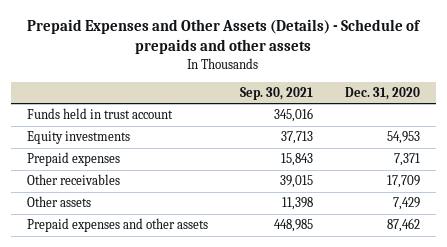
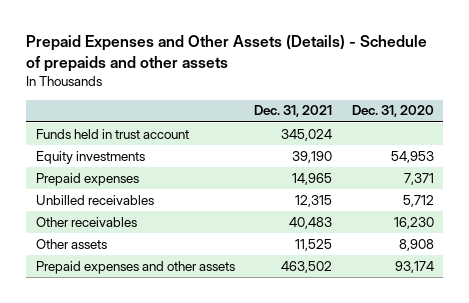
- | Sep. 30, 2021 | Dec. 31, 2020
+ | Dec. 31, 2021 | Dec. 31, 2020
- Other receivables | 39,015 | 17,709
- Other assets | 11,398 | 7,429
- Prepaid expenses and other assets | 448,985 | 87,462
+ Unbilled receivables | 12,315 | 5,712
+ Other receivables | 40,483 | 16,230
+ Other assets | 11,525 | 8,908
+ Prepaid expenses and other assets | 463,502 | 93,174

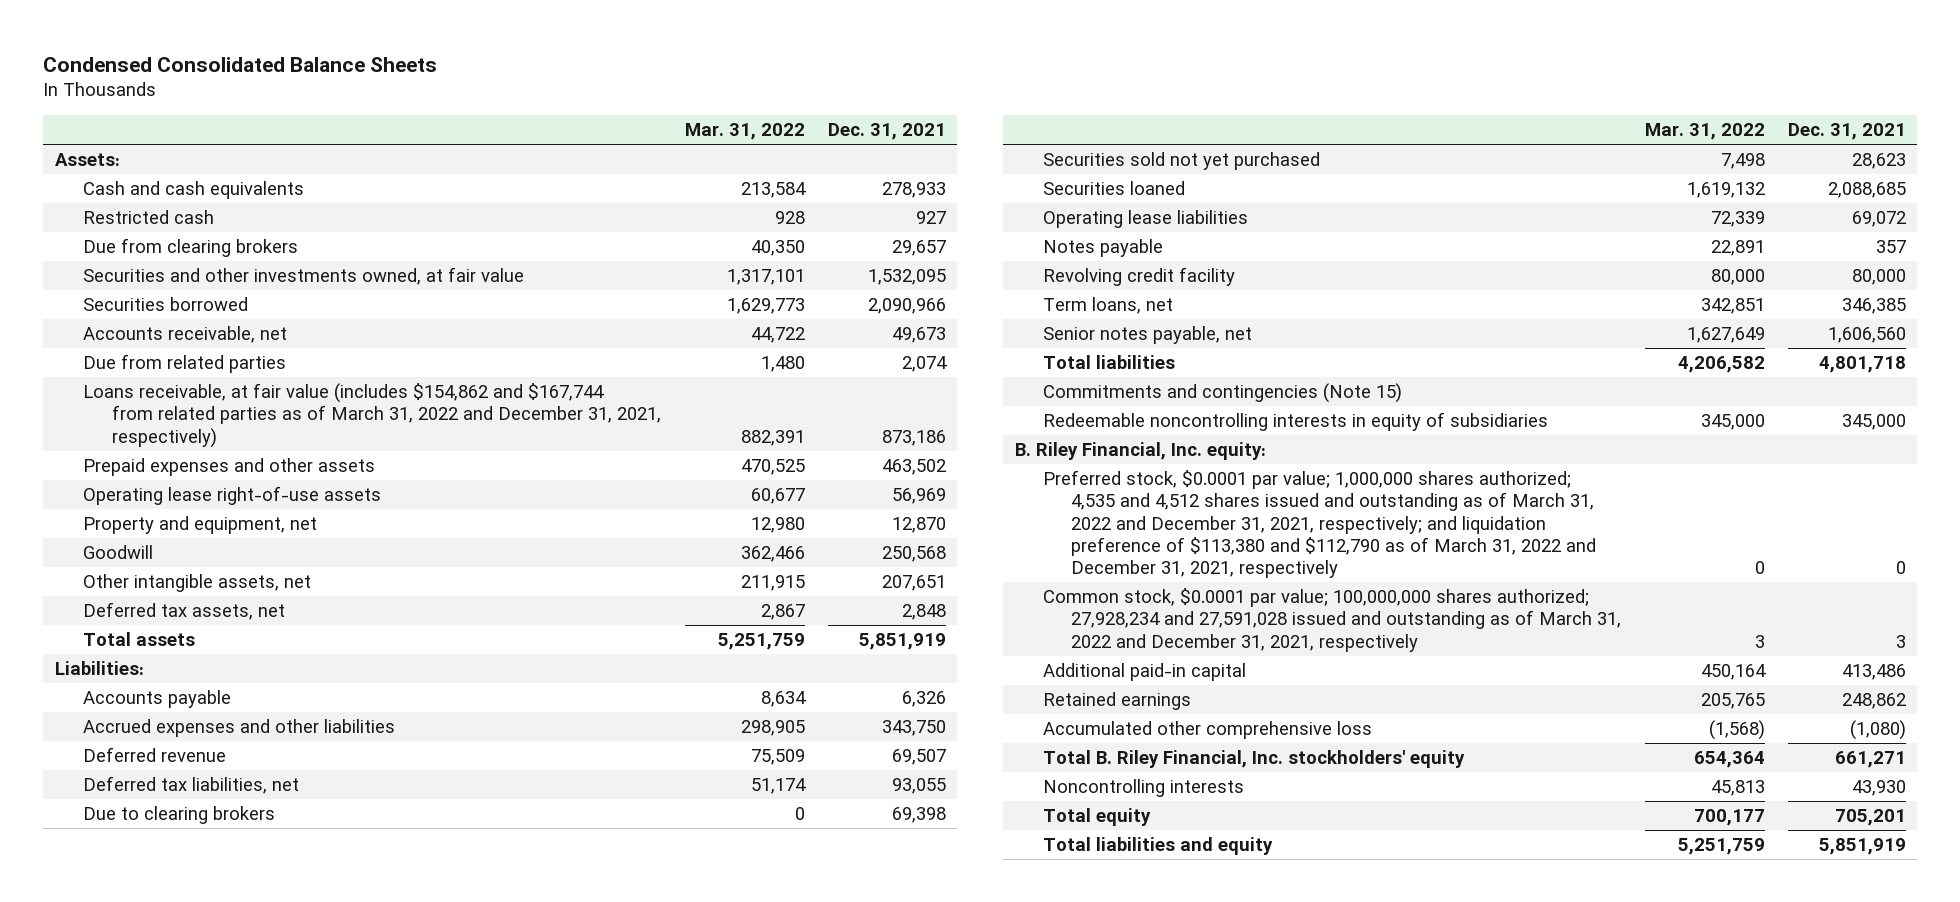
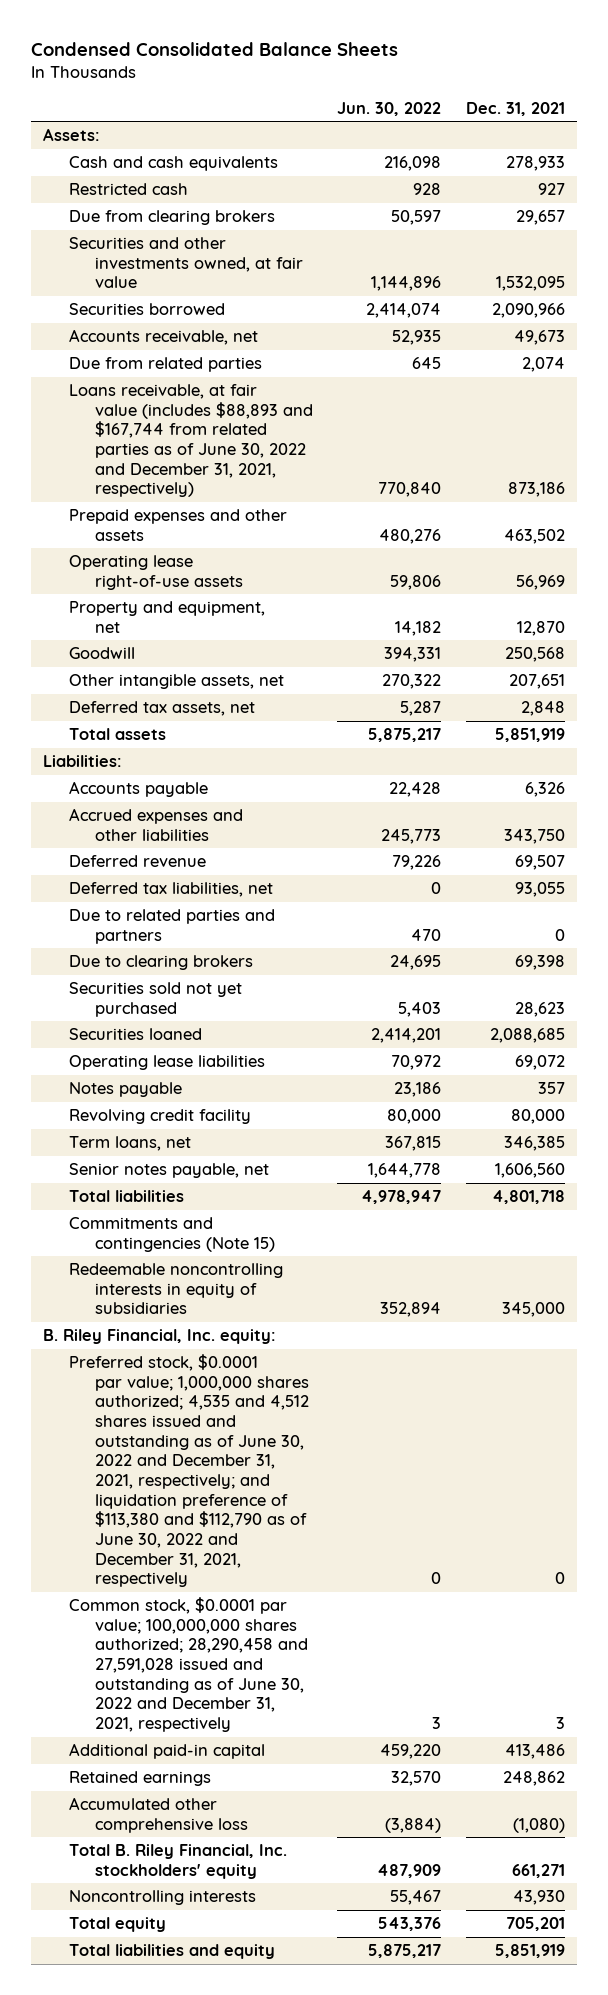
- | Mar. 31, 2022 | Dec. 31, 2021
+ | Jun. 30, 2022 | Dec. 31, 2021
- Loans receivable, at fair value (includes $154,862 and $167,744 from related parties as of March 31, 2022 and December 31, 2021, respectively) | 882,391 | 873,186
+ Loans receivable, at fair value (includes $88,893 and $167,744 from related parties as of June 30, 2022 and December 31, 2021, respectively) | 770,840 | 873,186
+ Due to related parties and partners | 470 | 0
- Preferred stock, $0.0001 par value; 1,000,000 shares authorized; 4,535 and 4,512 shares issued and outstanding as of March 31, 2022 and December 31, 2021, respectively; and liquidation preference of $113,380 and $112,790 as of March 31, 2022 and December 31, 2021, respectively | 0 | 0
- Common stock, $0.0001 par value; 100,000,000 shares authorized; 27,928,234 and 27,591,028 issued and outstanding as of March 31, 2022 and December 31, 2021, respectively | 3 | 3
+ Preferred stock, $0.0001 par value; 1,000,000 shares authorized; 4,535 and 4,512 shares issued and outstanding as of June 30, 2022 and December 31, 2021, respectively; and liquidation preference of $113,380 and $112,790 as of June 30, 2022 and December 31, 2021, respectively | 0 | 0
+ Common stock, $0.0001 par value; 100,000,000 shares authorized; 28,290,458 and 27,591,028 issued and outstanding as of June 30, 2022 and December 31, 2021, respectively | 3 | 3

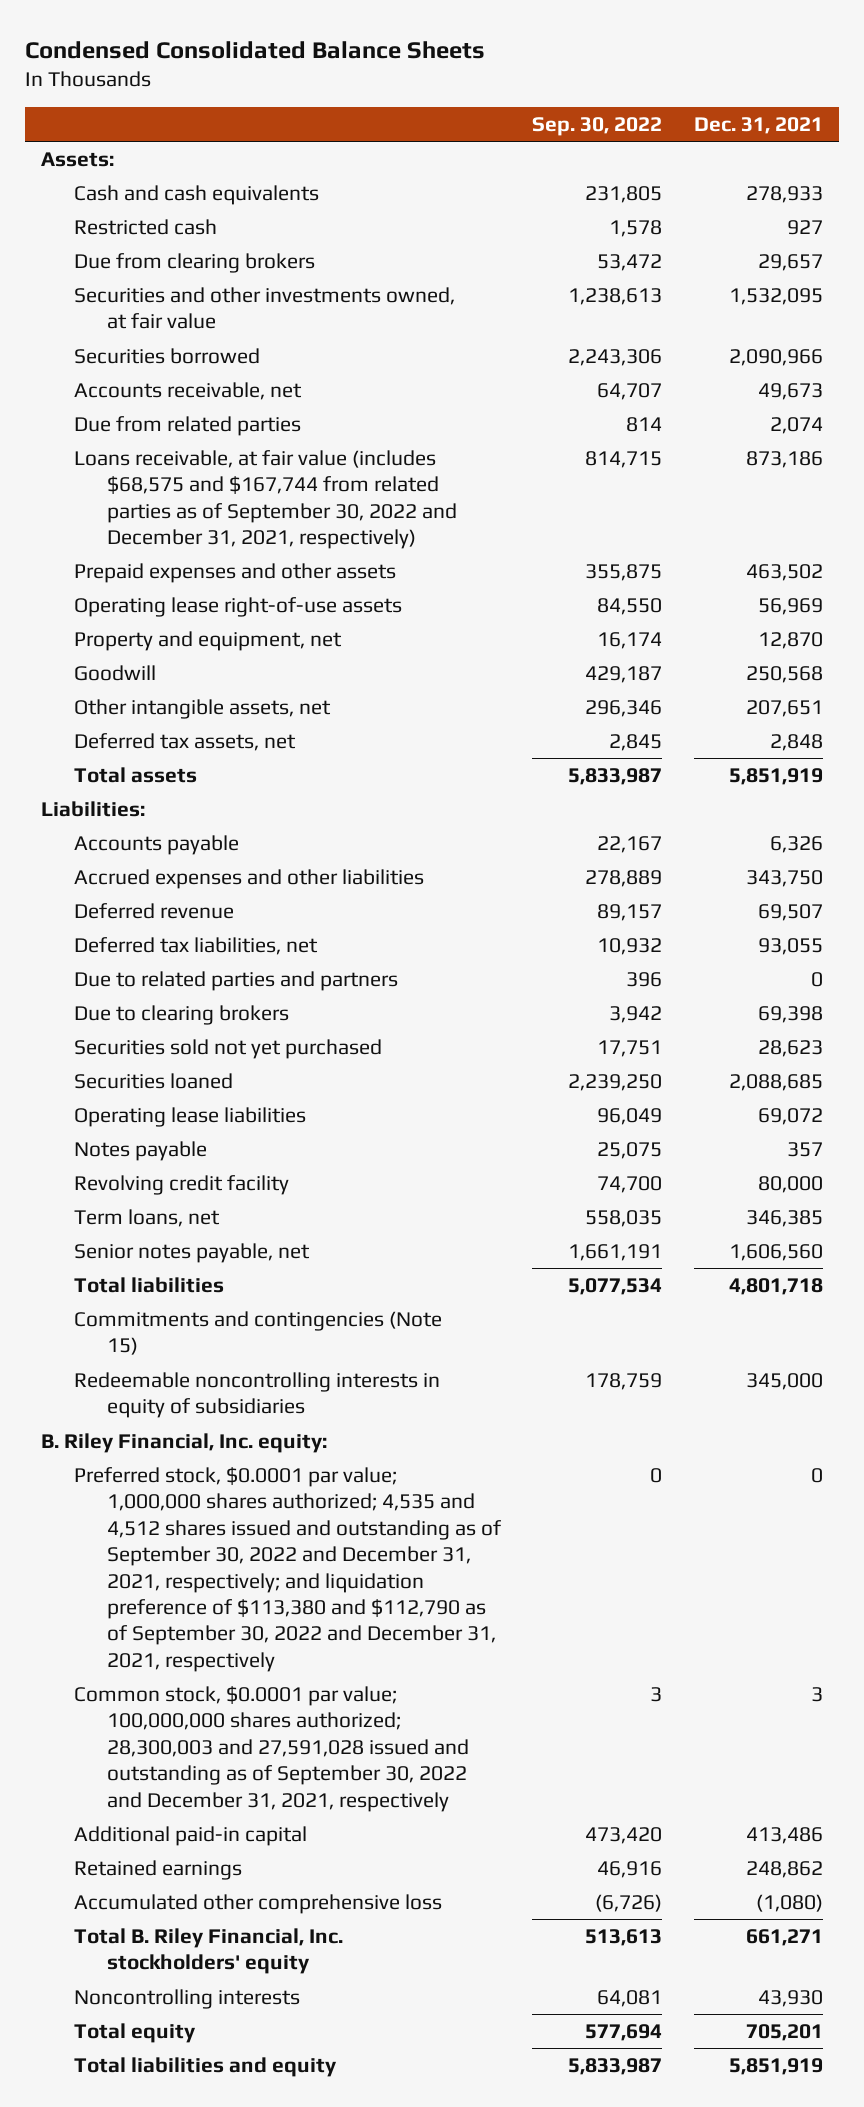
- | Jun. 30, 2022 | Dec. 31, 2021
+ | Sep. 30, 2022 | Dec. 31, 2021
- Loans receivable, at fair value (includes $88,893 and $167,744 from related parties as of June 30, 2022 and December 31, 2021, respectively) | 770,840 | 873,186
+ Loans receivable, at fair value (includes $68,575 and $167,744 from related parties as of September 30, 2022 and December 31, 2021, respectively) | 814,715 | 873,186
- Preferred stock, $0.0001 par value; 1,000,000 shares authorized; 4,535 and 4,512 shares issued and outstanding as of June 30, 2022 and December 31, 2021, respectively; and liquidation preference of $113,380 and $112,790 as of June 30, 2022 and December 31, 2021, respectively | 0 | 0
- Common stock, $0.0001 par value; 100,000,000 shares authorized; 28,290,458 and 27,591,028 issued and outstanding as of June 30, 2022 and December 31, 2021, respectively | 3 | 3
+ Preferred stock, $0.0001 par value; 1,000,000 shares authorized; 4,535 and 4,512 shares issued and outstanding as of September 30, 2022 and December 31, 2021, respectively; and liquidation preference of $113,380 and $112,790 as of September 30, 2022 and December 31, 2021, respectively | 0 | 0
+ Common stock, $0.0001 par value; 100,000,000 shares authorized; 28,300,003 and 27,591,028 issued and outstanding as of September 30, 2022 and December 31, 2021, respectively | 3 | 3

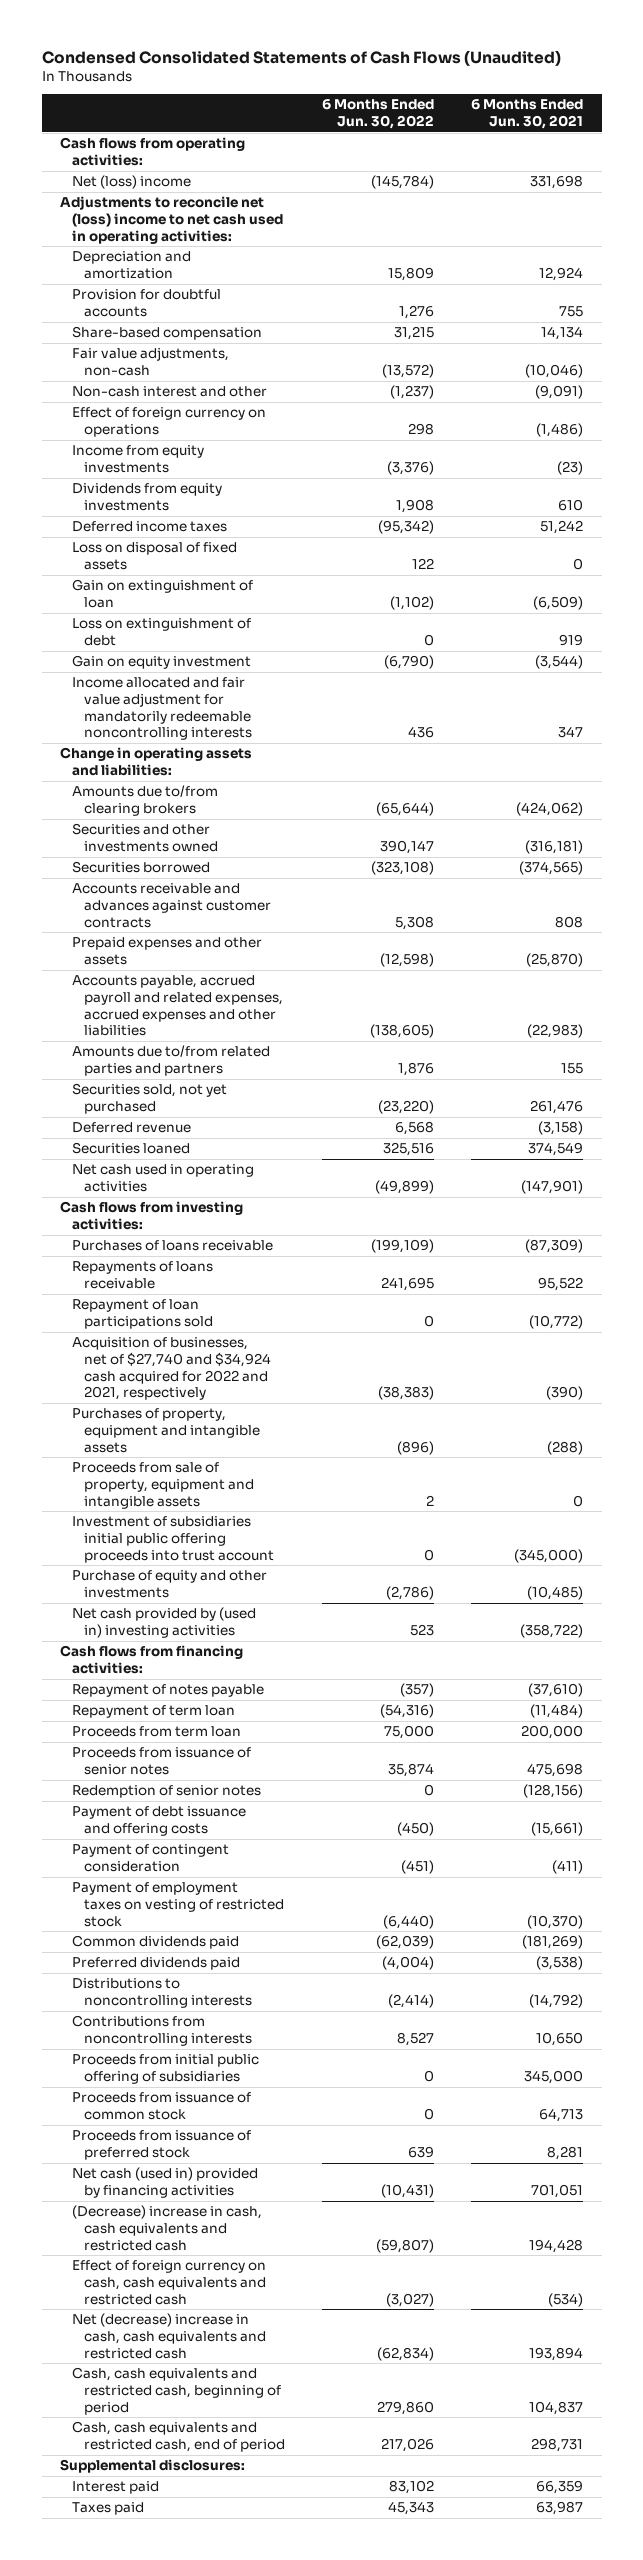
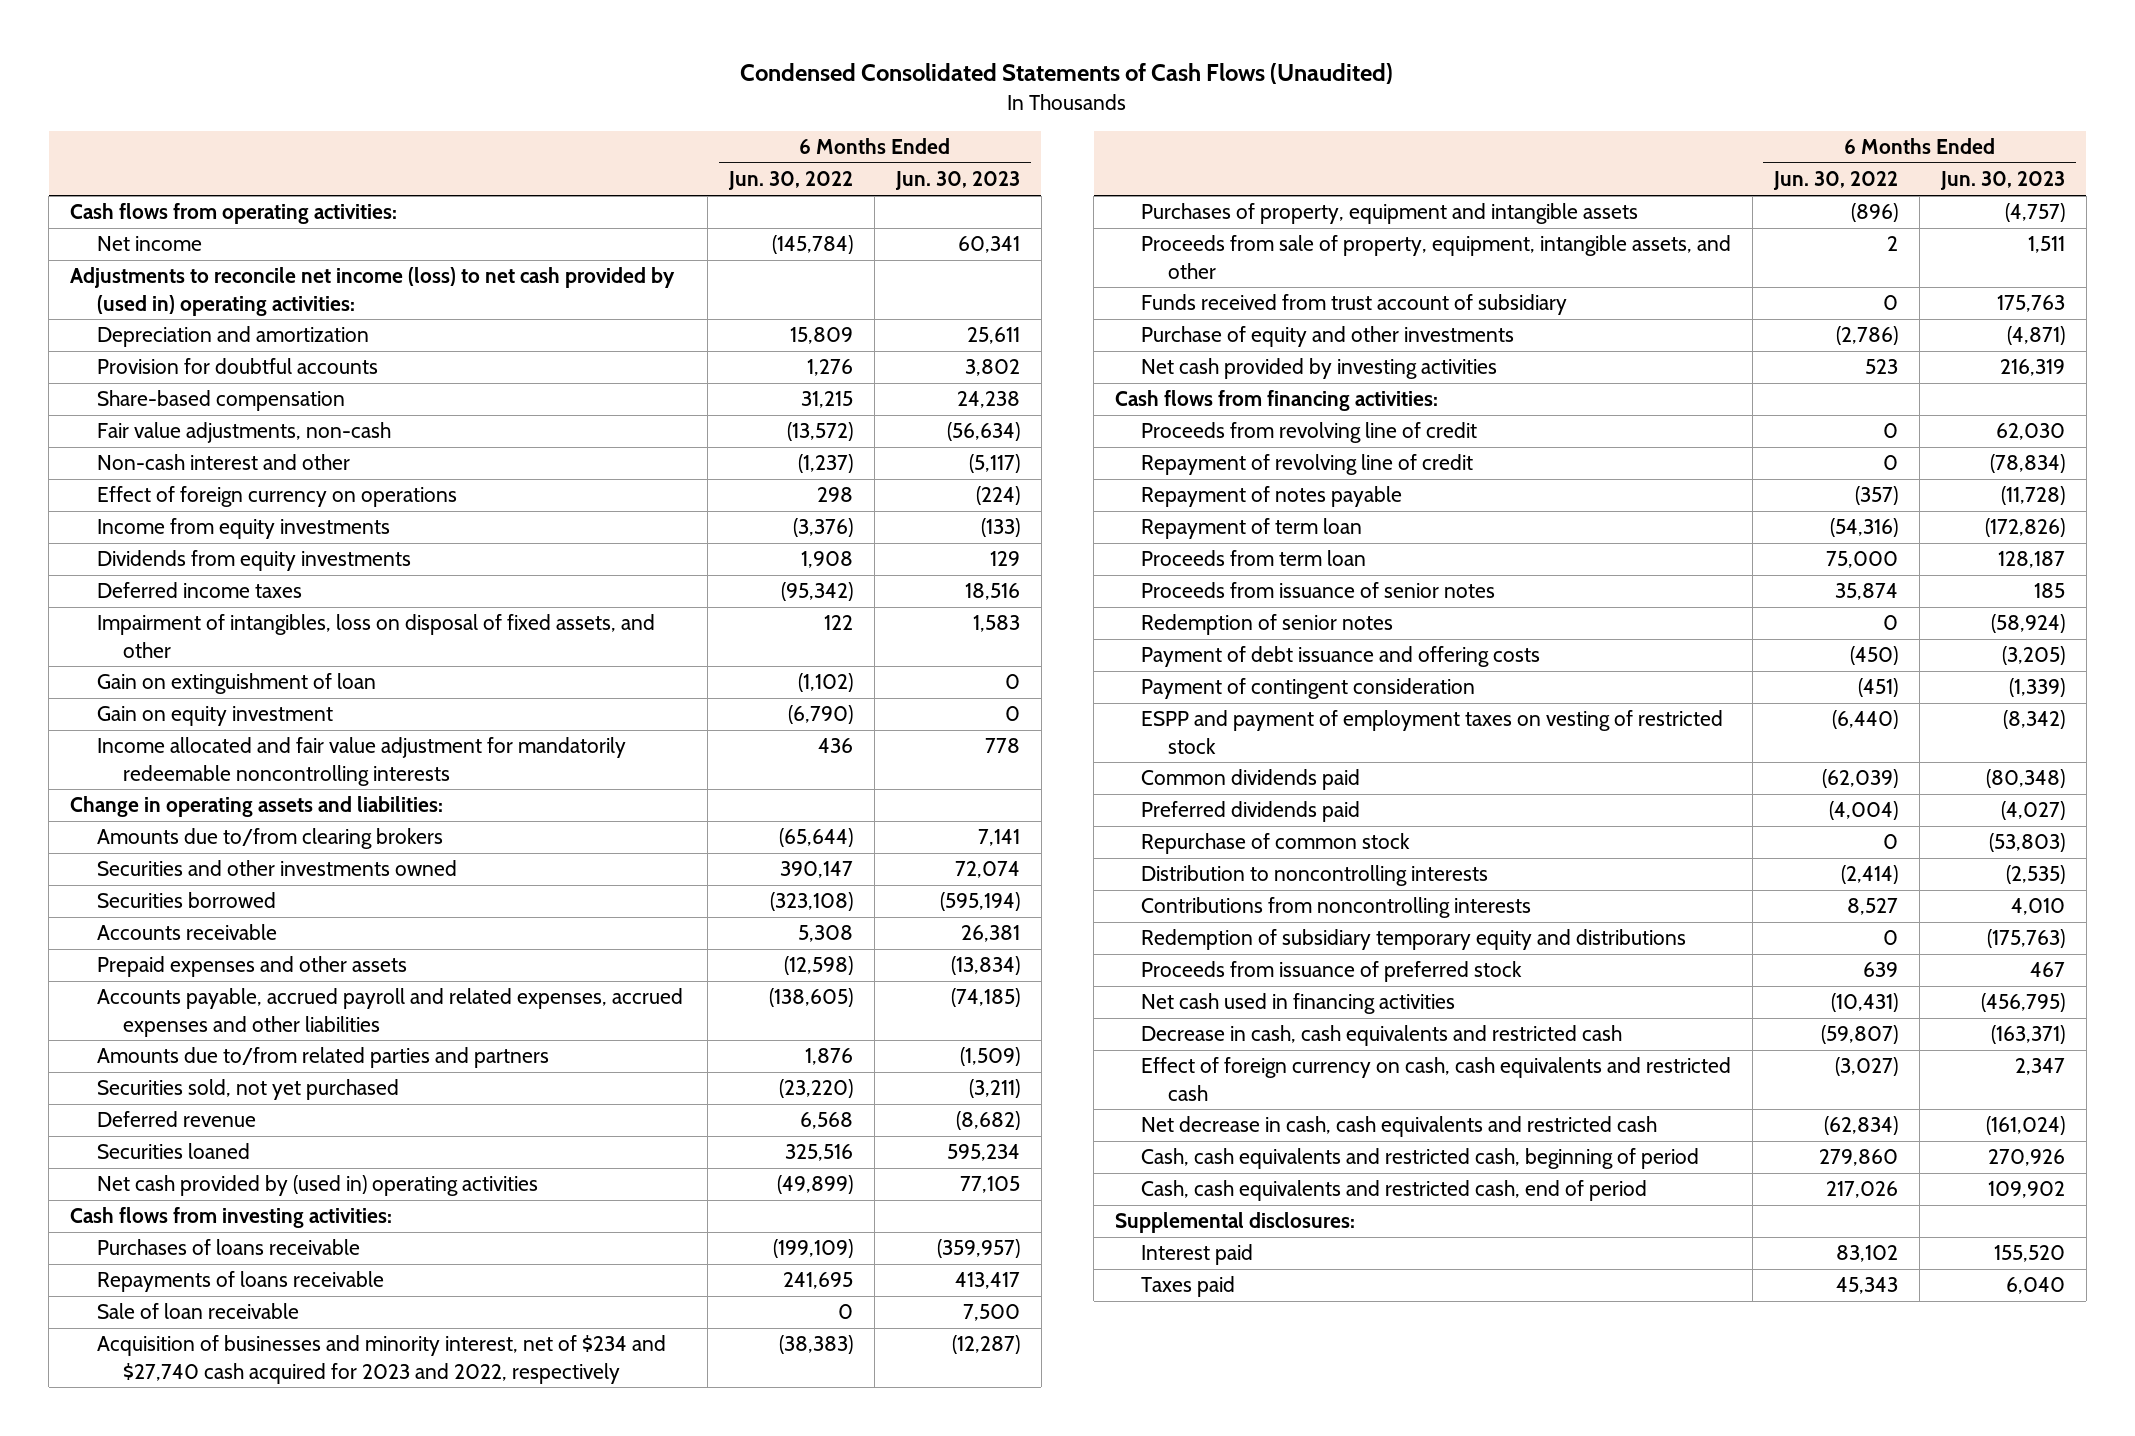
- | 6 Months Ended Jun. 30, 2022 | 6 Months Ended Jun. 30, 2021
+ | 6 Months Ended Jun. 30, 2022 | 6 Months Ended Jun. 30, 2023
- Net (loss) income | (145,784) | 331,698
- Adjustments to reconcile net (loss) income to net cash used in operating activities:
+ Net income | (145,784) | 60,341
+ Adjustments to reconcile net income (loss) to net cash provided by (used in) operating activities:
- Loss on disposal of fixed assets | 122 | 0
+ Impairment of intangibles, loss on disposal of fixed assets, and other | 122 | 1,583
- Loss on extinguishment of debt | 0 | 919
- Accounts receivable and advances against customer contracts | 5,308 | 808
+ Accounts receivable | 5,308 | 26,381
- Net cash used in operating activities | (49,899) | (147,901)
+ Net cash provided by (used in) operating activities | (49,899) | 77,105
- Repayment of loan participations sold | 0 | (10,772)
- Acquisition of businesses, net of $27,740 and $34,924 cash acquired for 2022 and 2021, respectively | (38,383) | (390)
+ Sale of loan receivable | 0 | 7,500
+ Acquisition of businesses and minority interest, net of $234 and $27,740 cash acquired for 2023 and 2022, respectively | (38,383) | (12,287)
- Proceeds from sale of property, equipment and intangible assets | 2 | 0
- Investment of subsidiaries initial public offering proceeds into trust account | 0 | (345,000)
+ Proceeds from sale of property, equipment, intangible assets, and other | 2 | 1,511
+ Funds received from trust account of subsidiary | 0 | 175,763
- Net cash provided by (used in) investing activities | 523 | (358,722)
+ Net cash provided by investing activities | 523 | 216,319
+ Proceeds from revolving line of credit | 0 | 62,030
+ Repayment of revolving line of credit | 0 | (78,834)
- Payment of employment taxes on vesting of restricted stock | (6,440) | (10,370)
+ ESPP and payment of employment taxes on vesting of restricted stock | (6,440) | (8,342)
- Distributions to noncontrolling interests | (2,414) | (14,792)
+ Repurchase of common stock | 0 | (53,803)
+ Distribution to noncontrolling interests | (2,414) | (2,535)
- Proceeds from initial public offering of subsidiaries | 0 | 345,000
- Proceeds from issuance of common stock | 0 | 64,713
+ Redemption of subsidiary temporary equity and distributions | 0 | (175,763)
- Net cash (used in) provided by financing activities | (10,431) | 701,051
- (Decrease) increase in cash, cash equivalents and restricted cash | (59,807) | 194,428
+ Net cash used in financing activities | (10,431) | (456,795)
+ Decrease in cash, cash equivalents and restricted cash | (59,807) | (163,371)
- Net (decrease) increase in cash, cash equivalents and restricted cash | (62,834) | 193,894
+ Net decrease in cash, cash equivalents and restricted cash | (62,834) | (161,024)

